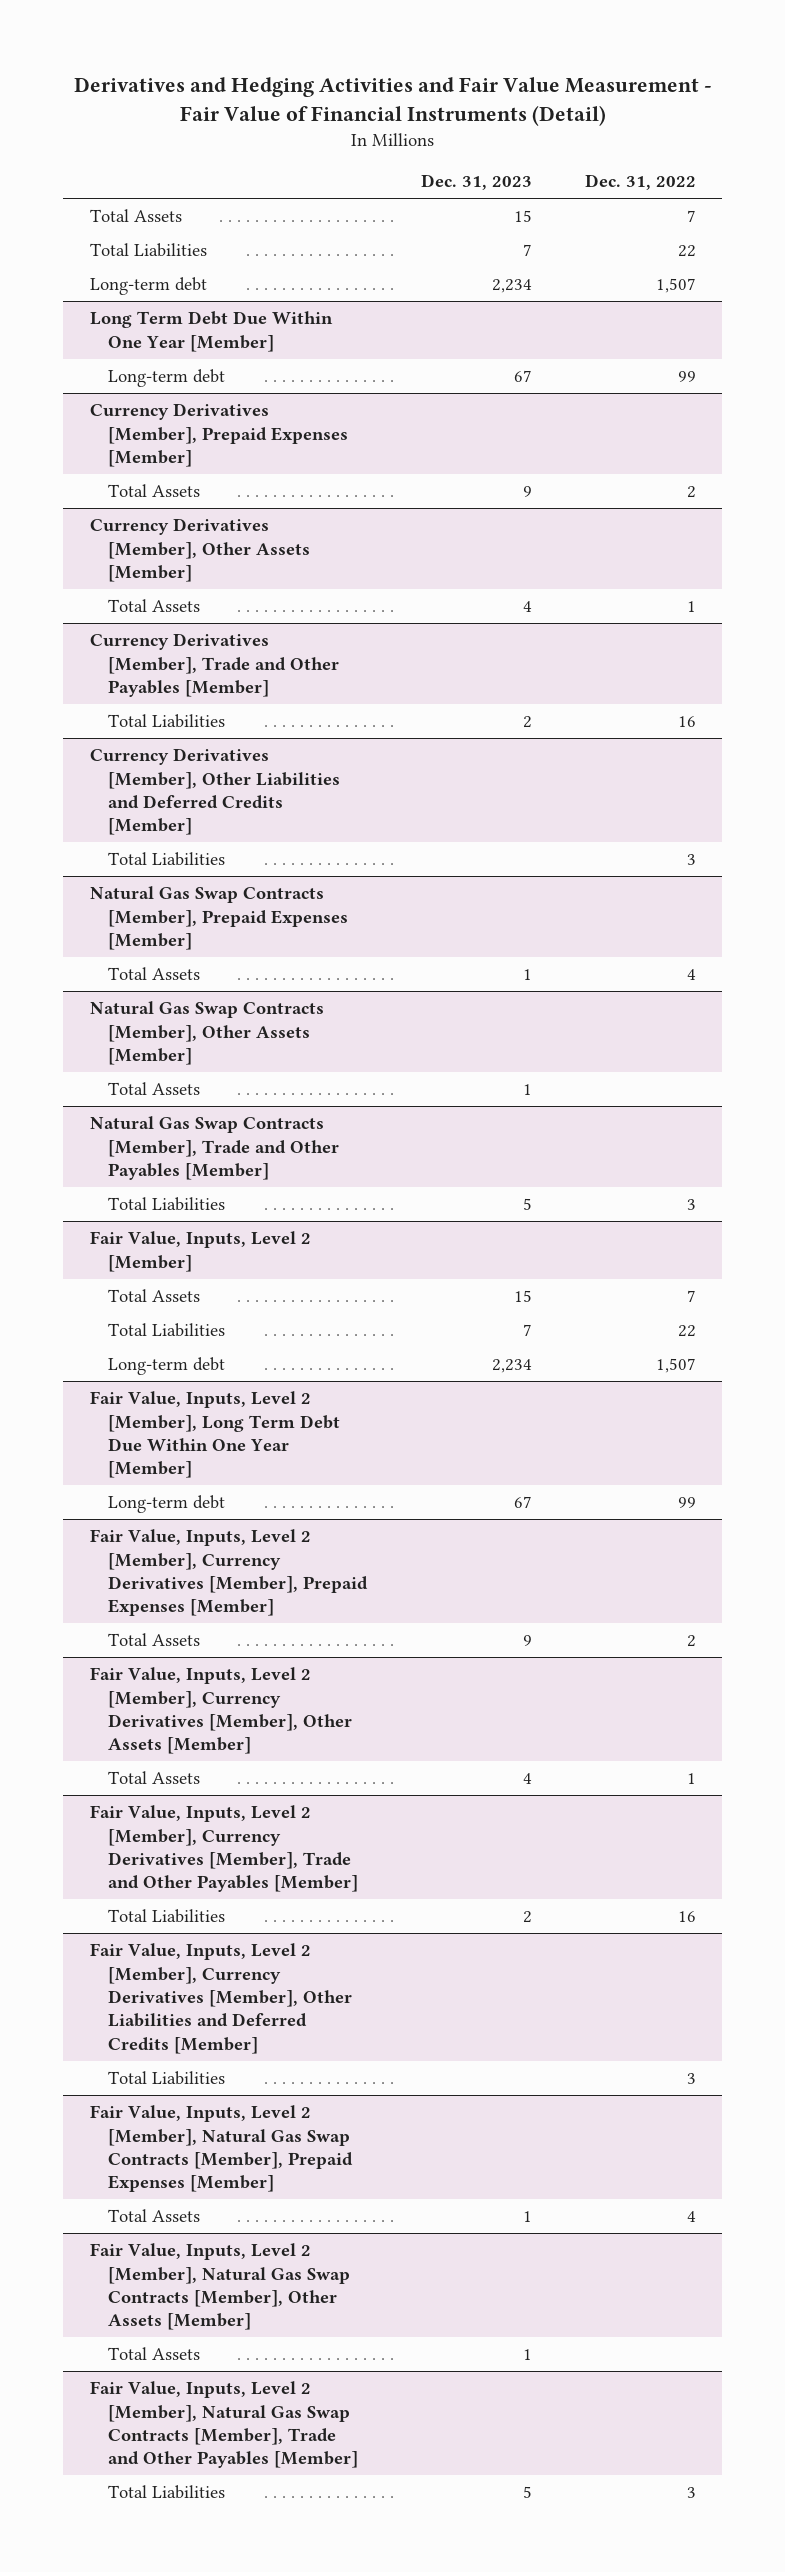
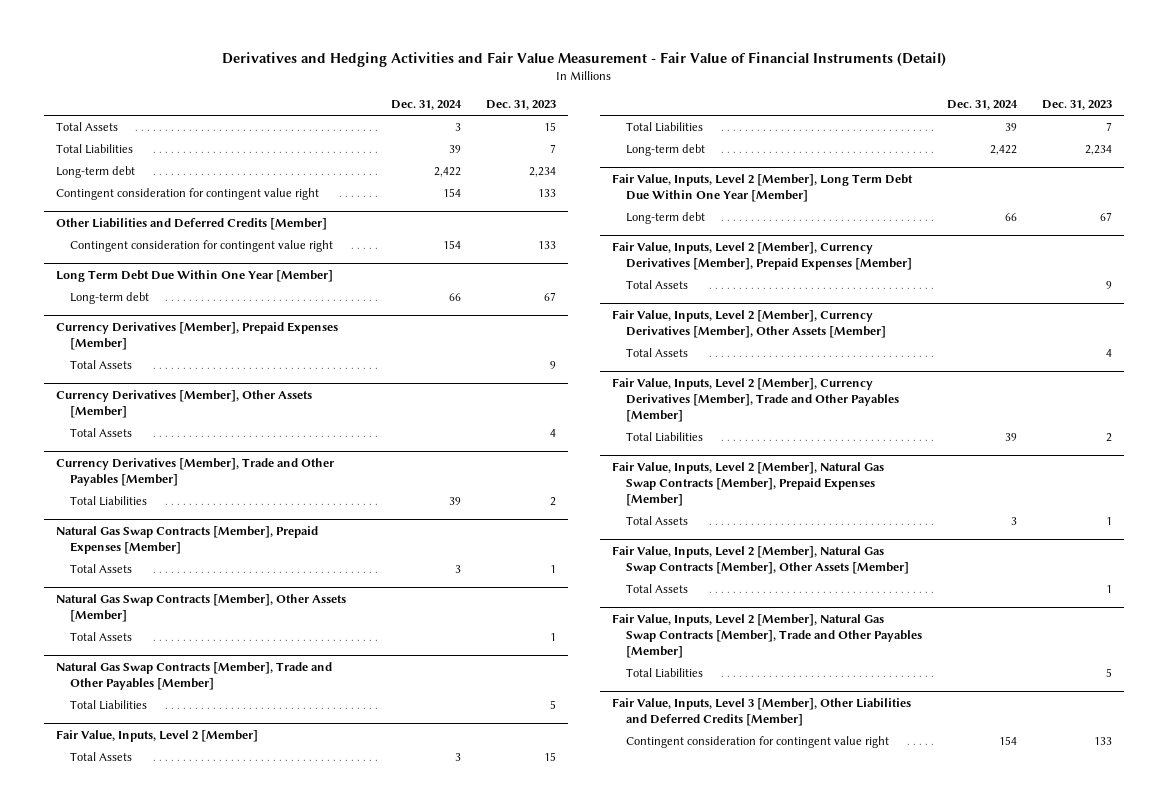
- | Dec. 31, 2023 | Dec. 31, 2022
+ | Dec. 31, 2024 | Dec. 31, 2023
+ Contingent consideration for contingent value right | 154 | 133
+ Other Liabilities and Deferred Credits [Member]
+ Contingent consideration for contingent value right | 154 | 133
- Currency Derivatives [Member], Other Liabilities and Deferred Credits [Member]
- Total Liabilities | | 3
- Fair Value, Inputs, Level 2 [Member], Currency Derivatives [Member], Other Liabilities and Deferred Credits [Member]
- Total Liabilities | | 3
+ Fair Value, Inputs, Level 3 [Member], Other Liabilities and Deferred Credits [Member]
+ Contingent consideration for contingent value right | 154 | 133

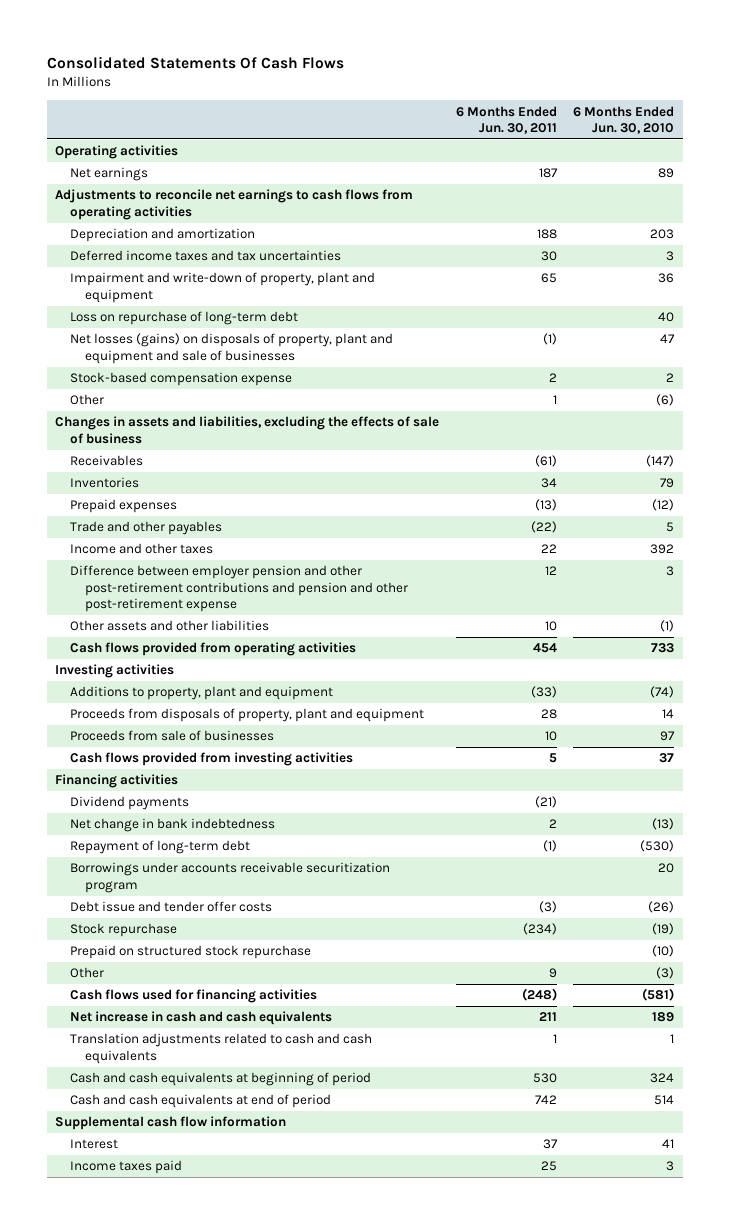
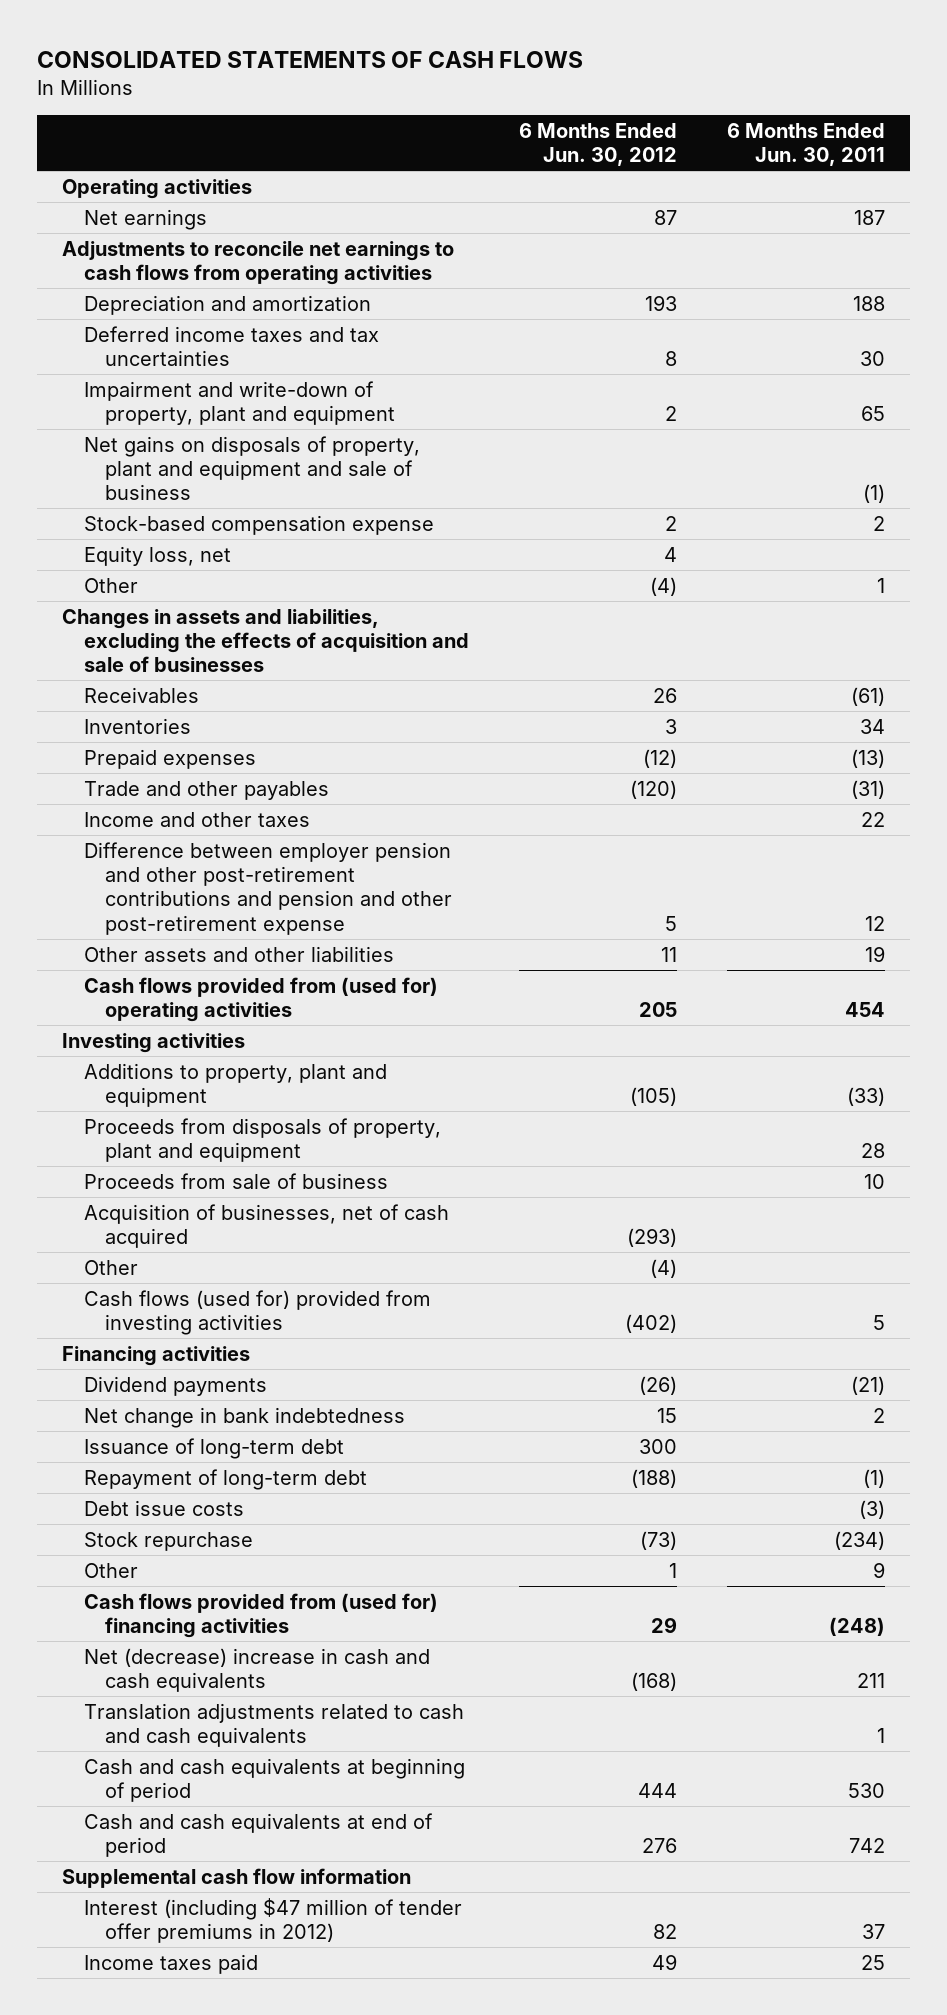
- Consolidated Statements Of Cash Flows
+ CONSOLIDATED STATEMENTS OF CASH FLOWS
- | 6 Months Ended Jun. 30, 2011 | 6 Months Ended Jun. 30, 2010
+ | 6 Months Ended Jun. 30, 2012 | 6 Months Ended Jun. 30, 2011
- Loss on repurchase of long-term debt | | 40
- Net losses (gains) on disposals of property, plant and equipment and sale of businesses | (1) | 47
+ Net gains on disposals of property, plant and equipment and sale of business | | (1)
+ Equity loss, net | 4 |
- Changes in assets and liabilities, excluding the effects of sale of business
+ Changes in assets and liabilities, excluding the effects of acquisition and sale of businesses
- Trade and other payables | (22) | 5
+ Trade and other payables | (120) | (31)
- Other assets and other liabilities | 10 | (1)
- Cash flows provided from operating activities | 454 | 733
+ Other assets and other liabilities | 11 | 19
+ Cash flows provided from (used for) operating activities | 205 | 454
- Proceeds from sale of businesses | 10 | 97
- Cash flows provided from investing activities | 5 | 37
+ Proceeds from sale of business | | 10
+ Acquisition of businesses, net of cash acquired | (293) |
+ Other | (4) |
+ Cash flows (used for) provided from investing activities | (402) | 5
+ Issuance of long-term debt | 300 |
- Borrowings under accounts receivable securitization program | | 20
- Debt issue and tender offer costs | (3) | (26)
+ Debt issue costs | | (3)
- Prepaid on structured stock repurchase | | (10)
- Cash flows used for financing activities | (248) | (581)
- Net increase in cash and cash equivalents | 211 | 189
+ Cash flows provided from (used for) financing activities | 29 | (248)
+ Net (decrease) increase in cash and cash equivalents | (168) | 211
- Interest | 37 | 41
+ Interest (including $47 million of tender offer premiums in 2012) | 82 | 37

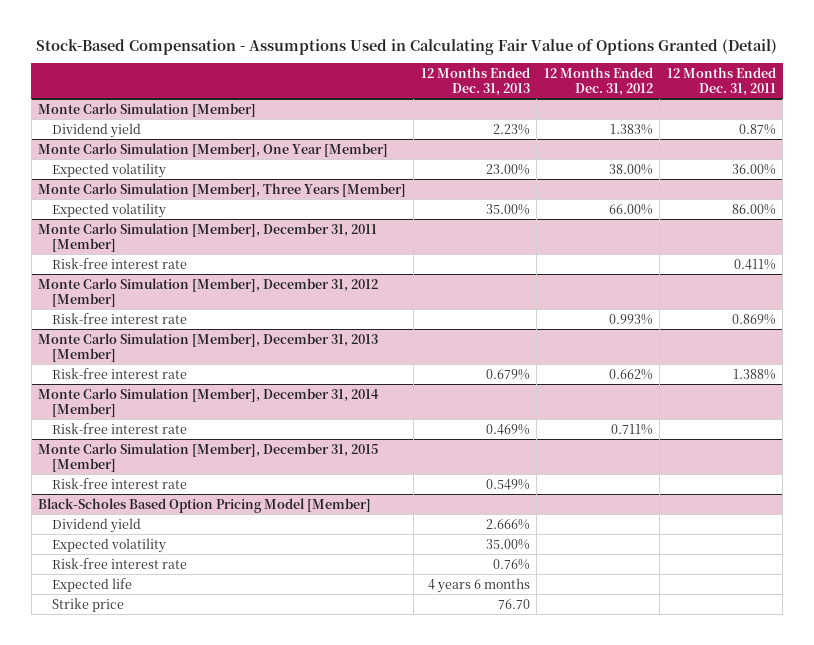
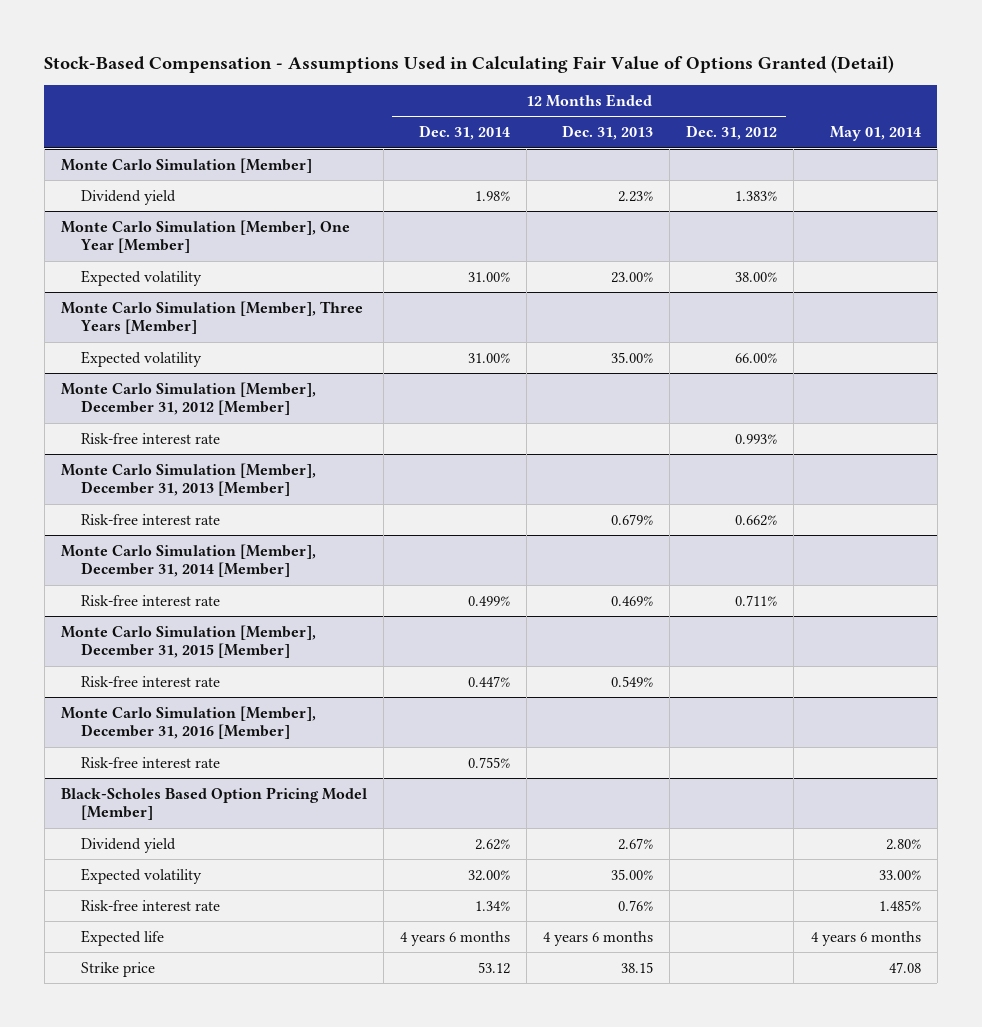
- | 12 Months Ended Dec. 31, 2013 | 12 Months Ended Dec. 31, 2012 | 12 Months Ended Dec. 31, 2011
+ | 12 Months Ended Dec. 31, 2014 | 12 Months Ended Dec. 31, 2013 | 12 Months Ended Dec. 31, 2012 | May 01, 2014
- Monte Carlo Simulation [Member], December 31, 2011 [Member]
- Risk-free interest rate | | | 0.411%
+ Monte Carlo Simulation [Member], December 31, 2016 [Member]
+ Risk-free interest rate | 0.755% | | |
@ Black-Scholes Based Option Pricing Model [Member]
- Dividend yield | 2.666% | |
+ Dividend yield | 2.62% | 2.67% | | 2.80%
- Strike price | 76.70 | |
+ Strike price | 53.12 | 38.15 | | 47.08

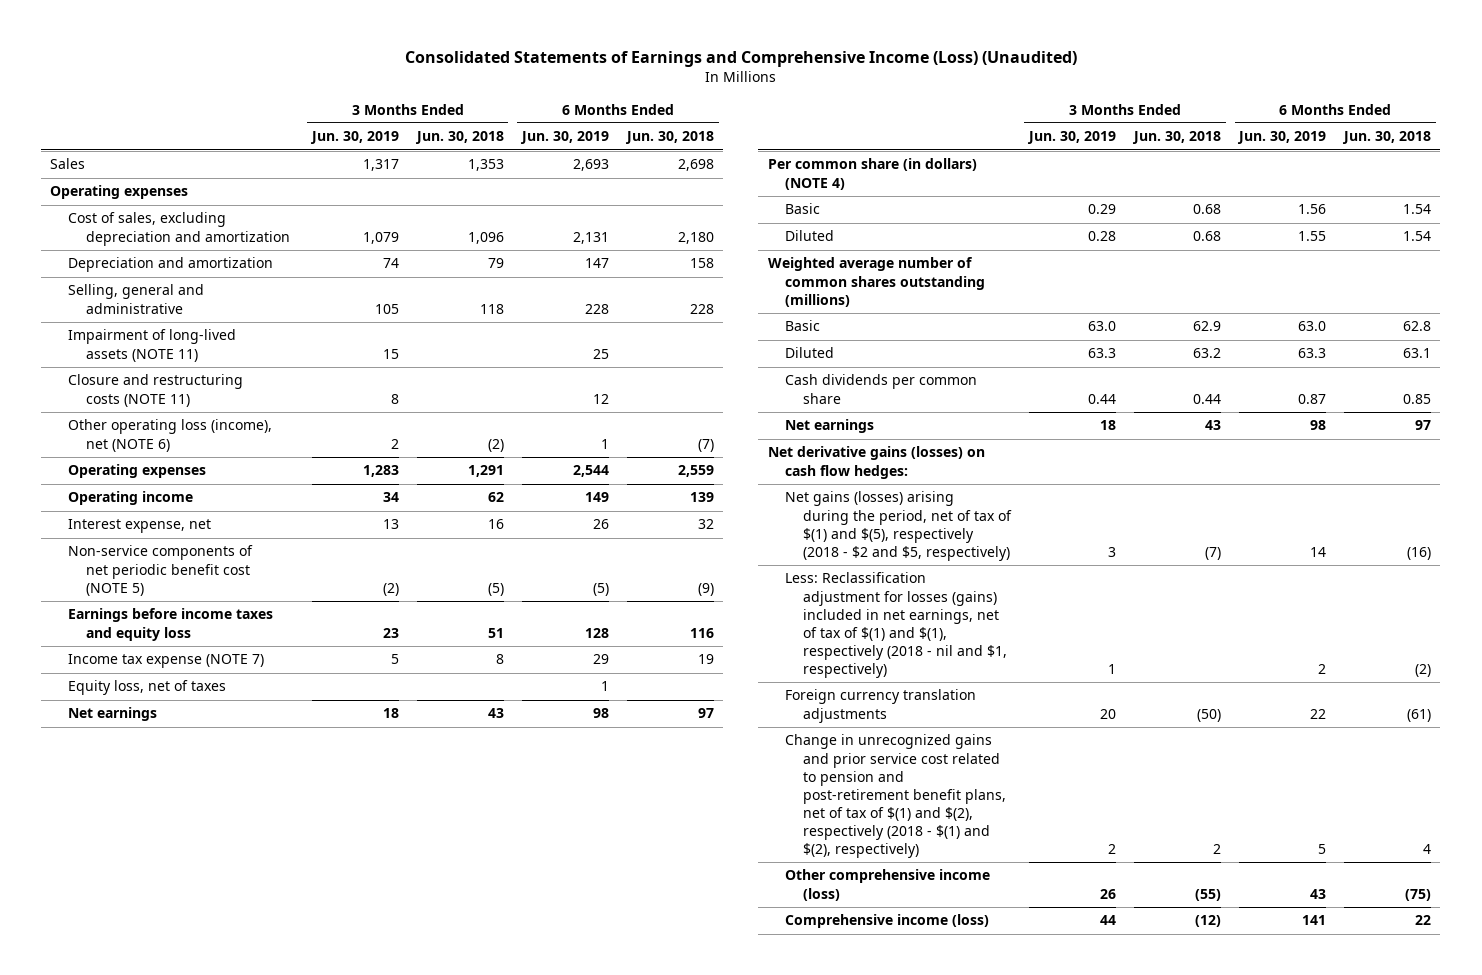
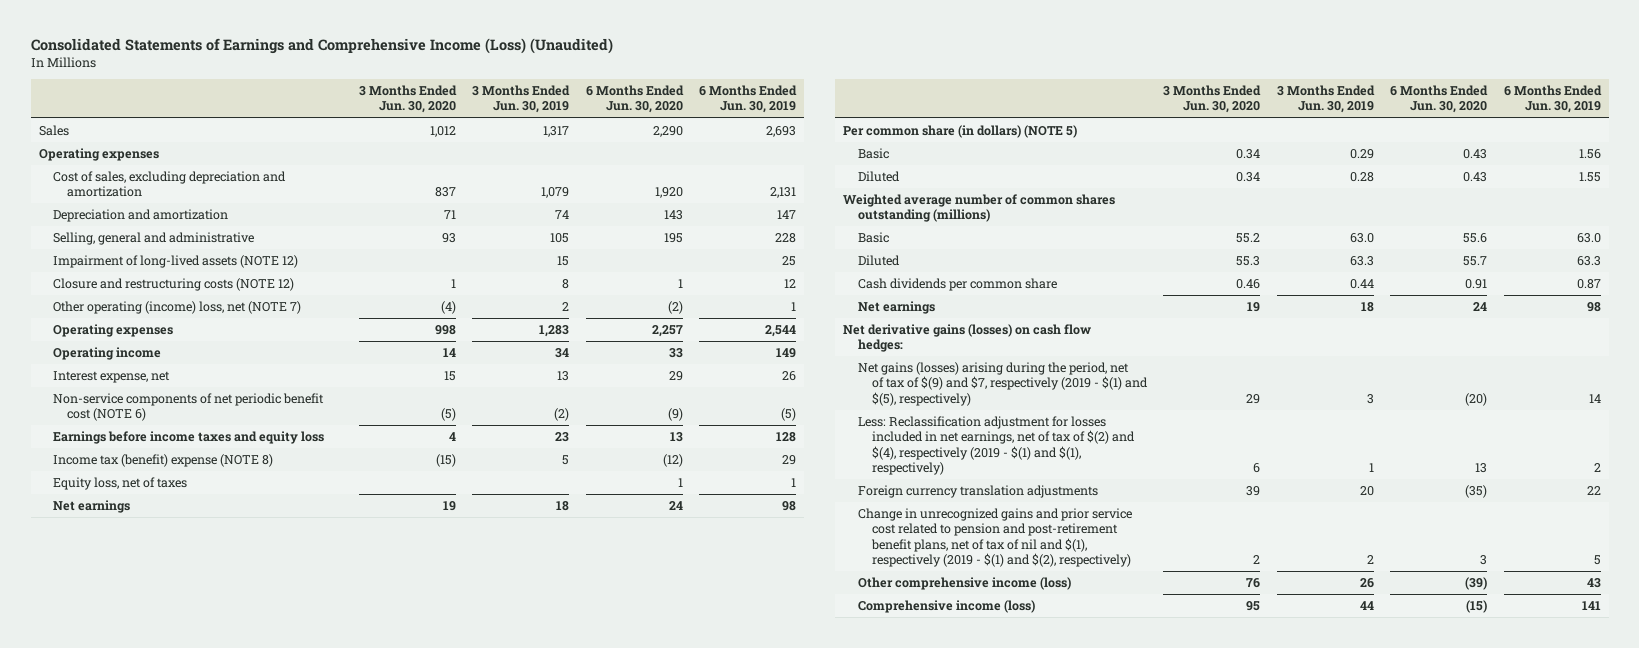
- | 3 Months Ended Jun. 30, 2019 | 3 Months Ended Jun. 30, 2018 | 6 Months Ended Jun. 30, 2019 | 6 Months Ended Jun. 30, 2018
+ | 3 Months Ended Jun. 30, 2020 | 3 Months Ended Jun. 30, 2019 | 6 Months Ended Jun. 30, 2020 | 6 Months Ended Jun. 30, 2019
- Impairment of long-lived assets (NOTE 11) | 15 | | 25 |
- Closure and restructuring costs (NOTE 11) | 8 | | 12 |
- Other operating loss (income), net (NOTE 6) | 2 | (2) | 1 | (7)
+ Impairment of long-lived assets (NOTE 12) | | 15 | | 25
+ Closure and restructuring costs (NOTE 12) | 1 | 8 | 1 | 12
+ Other operating (income) loss, net (NOTE 7) | (4) | 2 | (2) | 1
- Non-service components of net periodic benefit cost (NOTE 5) | (2) | (5) | (5) | (9)
+ Non-service components of net periodic benefit cost (NOTE 6) | (5) | (2) | (9) | (5)
- Income tax expense (NOTE 7) | 5 | 8 | 29 | 19
+ Income tax (benefit) expense (NOTE 8) | (15) | 5 | (12) | 29
- Per common share (in dollars) (NOTE 4)
+ Per common share (in dollars) (NOTE 5)
- Net gains (losses) arising during the period, net of tax of $(1) and $(5), respectively (2018 - $2 and $5, respectively) | 3 | (7) | 14 | (16)
- Less: Reclassification adjustment for losses (gains) included in net earnings, net of tax of $(1) and $(1), respectively (2018 - nil and $1, respectively) | 1 | | 2 | (2)
+ Net gains (losses) arising during the period, net of tax of $(9) and $7, respectively (2019 - $(1) and $(5), respectively) | 29 | 3 | (20) | 14
+ Less: Reclassification adjustment for losses included in net earnings, net of tax of $(2) and $(4), respectively (2019 - $(1) and $(1), respectively) | 6 | 1 | 13 | 2
- Change in unrecognized gains and prior service cost related to pension and post-retirement benefit plans, net of tax of $(1) and $(2), respectively (2018 - $(1) and $(2), respectively) | 2 | 2 | 5 | 4
+ Change in unrecognized gains and prior service cost related to pension and post-retirement benefit plans, net of tax of nil and $(1), respectively (2019 - $(1) and $(2), respectively) | 2 | 2 | 3 | 5

